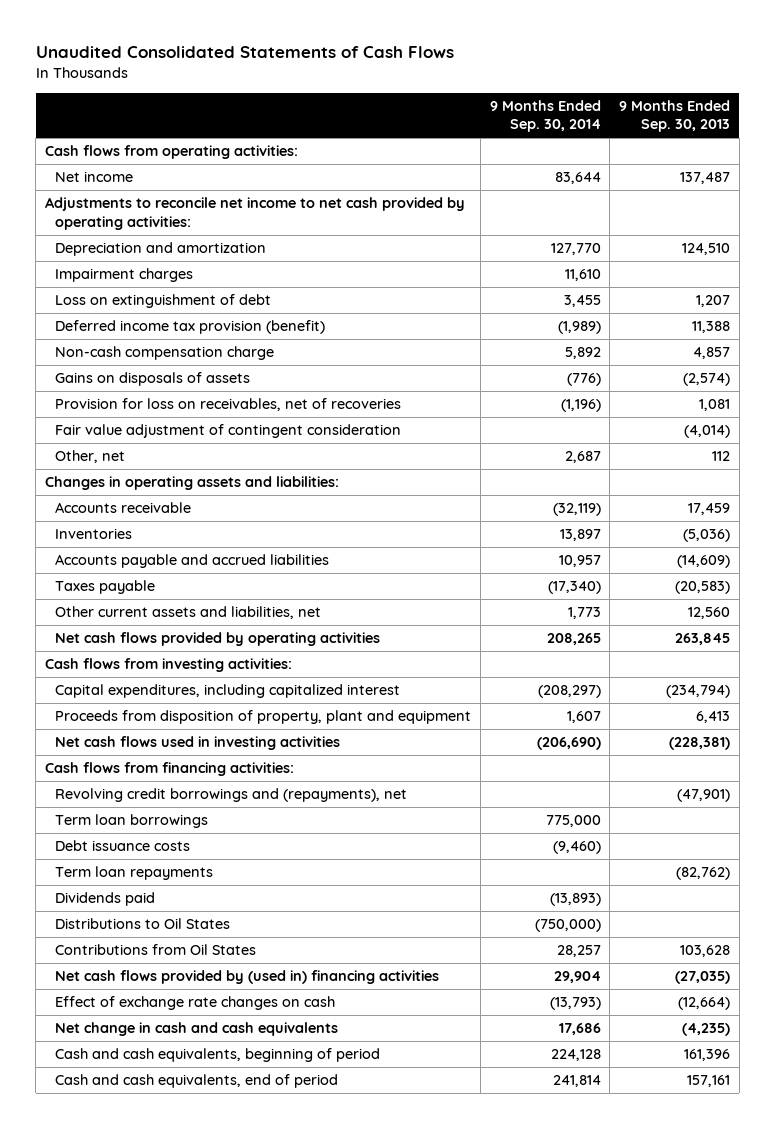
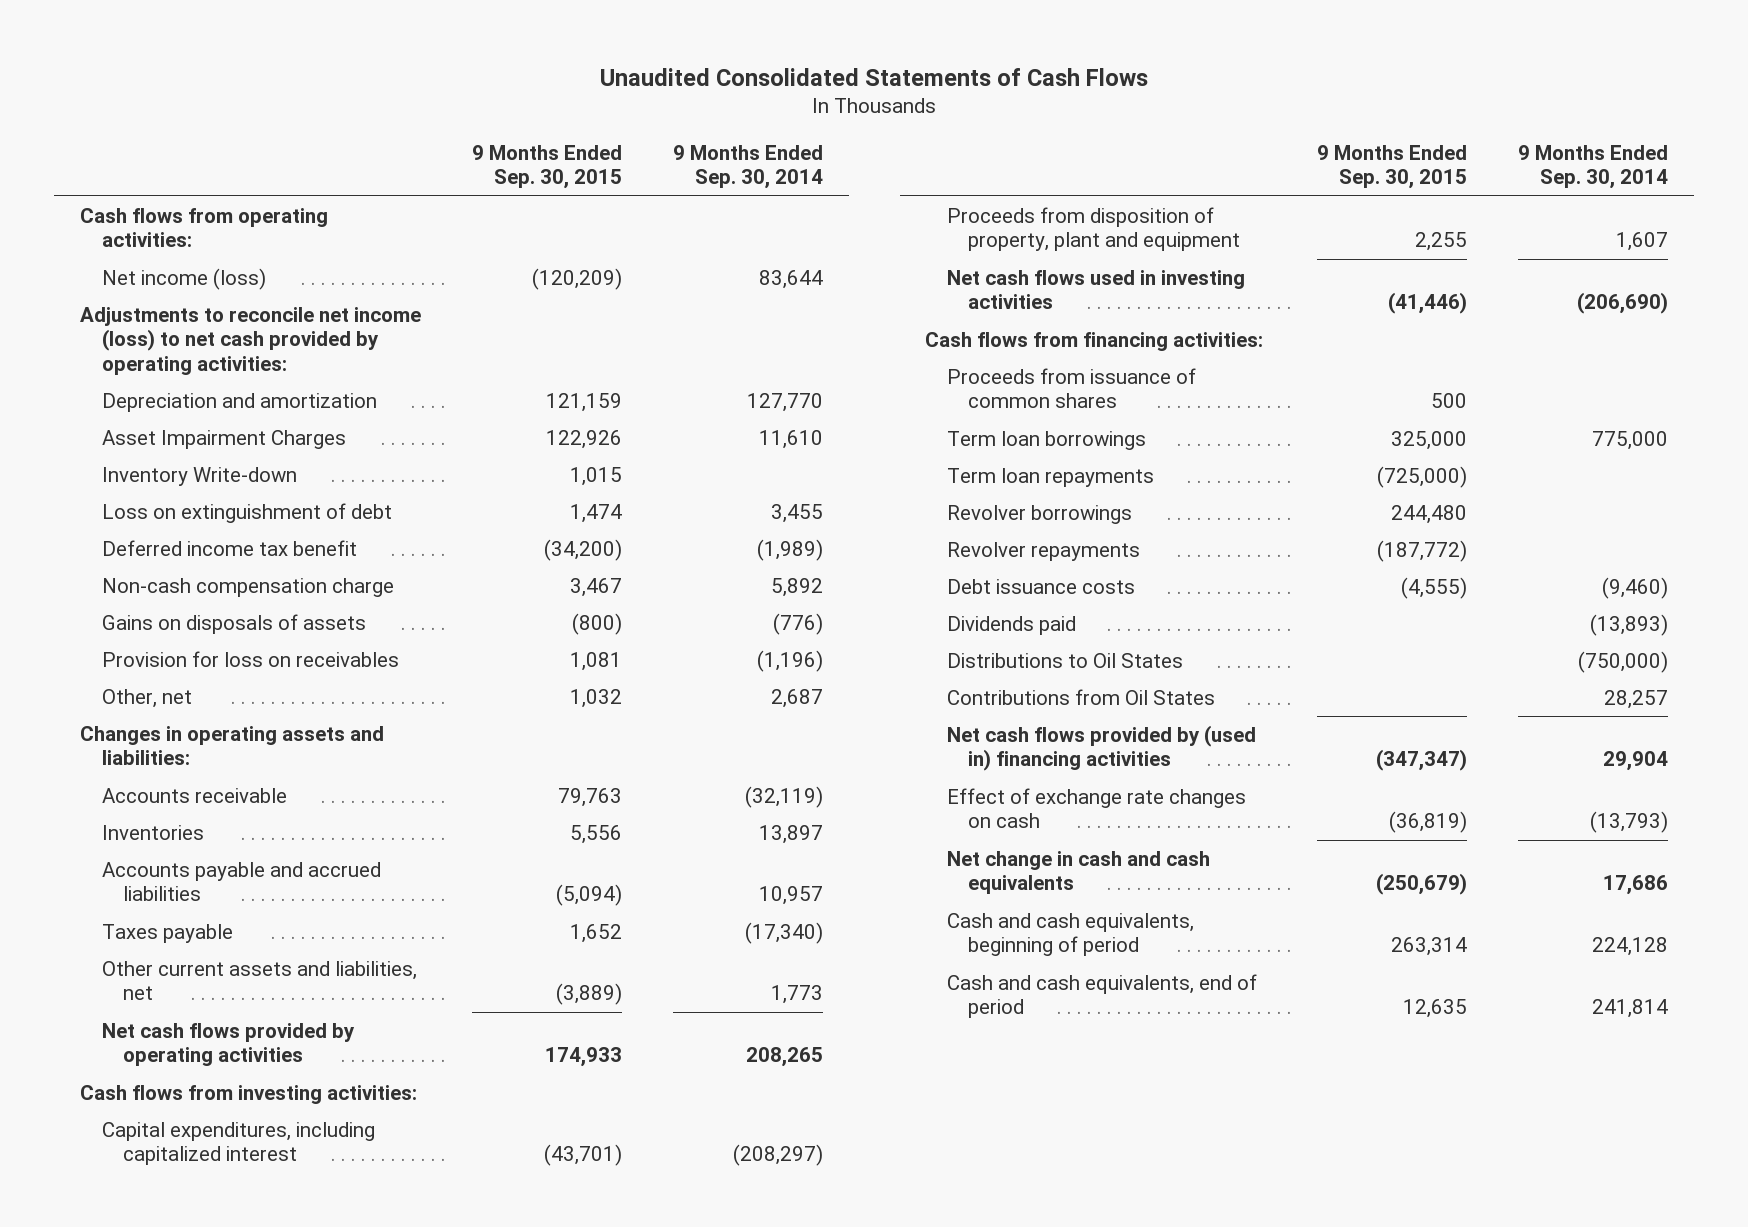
- | 9 Months Ended Sep. 30, 2014 | 9 Months Ended Sep. 30, 2013
+ | 9 Months Ended Sep. 30, 2015 | 9 Months Ended Sep. 30, 2014
- Net income | 83,644 | 137,487
- Adjustments to reconcile net income to net cash provided by operating activities:
+ Net income (loss) | (120,209) | 83,644
+ Adjustments to reconcile net income (loss) to net cash provided by operating activities:
- Impairment charges | 11,610 |
+ Asset Impairment Charges | 122,926 | 11,610
+ Inventory Write-down | 1,015 |
- Deferred income tax provision (benefit) | (1,989) | 11,388
+ Deferred income tax benefit | (34,200) | (1,989)
- Provision for loss on receivables, net of recoveries | (1,196) | 1,081
- Fair value adjustment of contingent consideration | | (4,014)
+ Provision for loss on receivables | 1,081 | (1,196)
- Revolving credit borrowings and (repayments), net | | (47,901)
+ Proceeds from issuance of common shares | 500 |
+ Revolver borrowings | 244,480 |
+ Revolver repayments | (187,772) |
moved down: Debt issuance costs | (4,555) | (9,460)

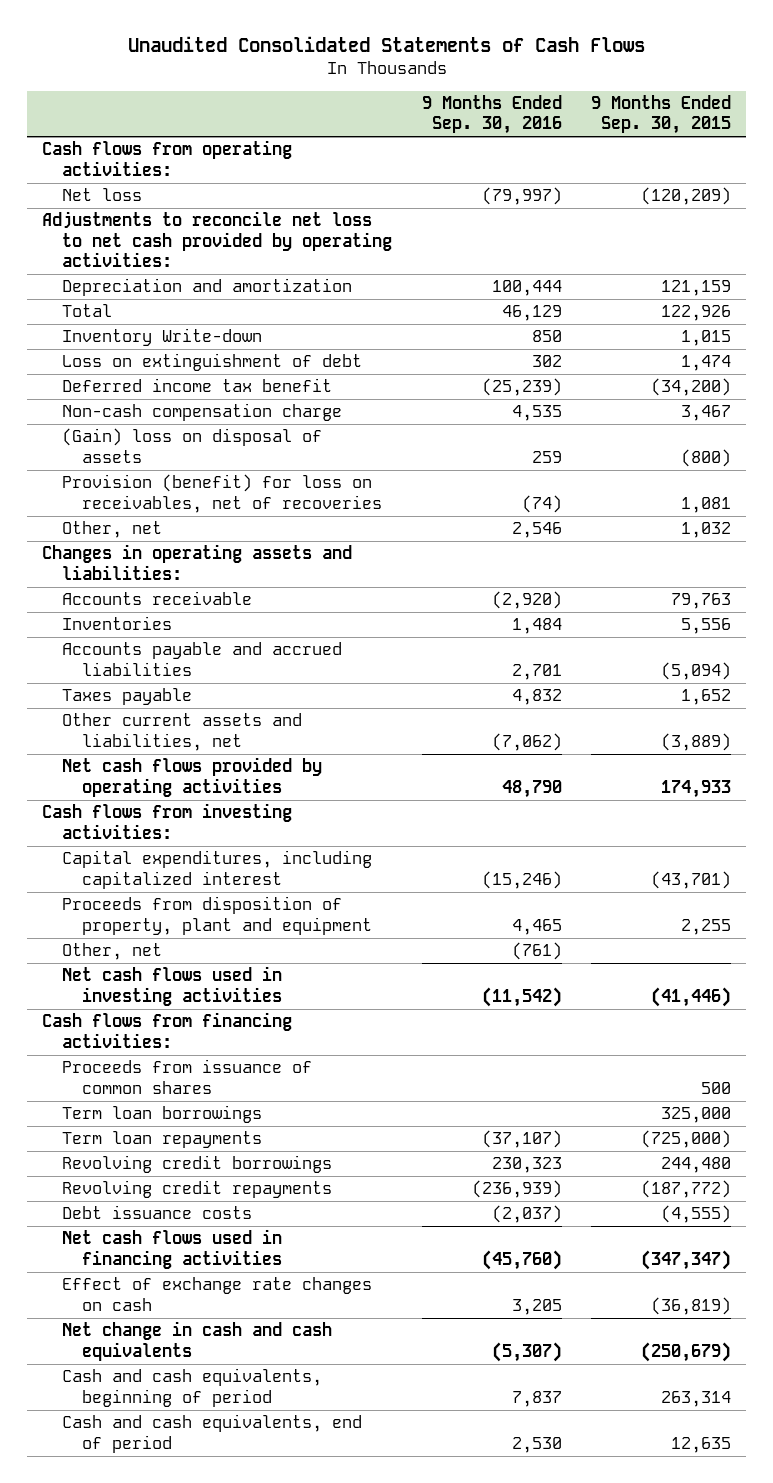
- | 9 Months Ended Sep. 30, 2015 | 9 Months Ended Sep. 30, 2014
+ | 9 Months Ended Sep. 30, 2016 | 9 Months Ended Sep. 30, 2015
- Net income (loss) | (120,209) | 83,644
- Adjustments to reconcile net income (loss) to net cash provided by operating activities:
+ Net loss | (79,997) | (120,209)
+ Adjustments to reconcile net loss to net cash provided by operating activities:
- Asset Impairment Charges | 122,926 | 11,610
+ Total | 46,129 | 122,926
- Gains on disposals of assets | (800) | (776)
- Provision for loss on receivables | 1,081 | (1,196)
+ (Gain) loss on disposal of assets | 259 | (800)
+ Provision (benefit) for loss on receivables, net of recoveries | (74) | 1,081
+ Other, net | (761) |
- Revolver borrowings | 244,480 |
- Revolver repayments | (187,772) |
+ Revolving credit borrowings | 230,323 | 244,480
+ Revolving credit repayments | (236,939) | (187,772)
- Dividends paid | | (13,893)
- Distributions to Oil States | | (750,000)
- Contributions from Oil States | | 28,257
- Net cash flows provided by (used in) financing activities | (347,347) | 29,904
+ Net cash flows used in financing activities | (45,760) | (347,347)

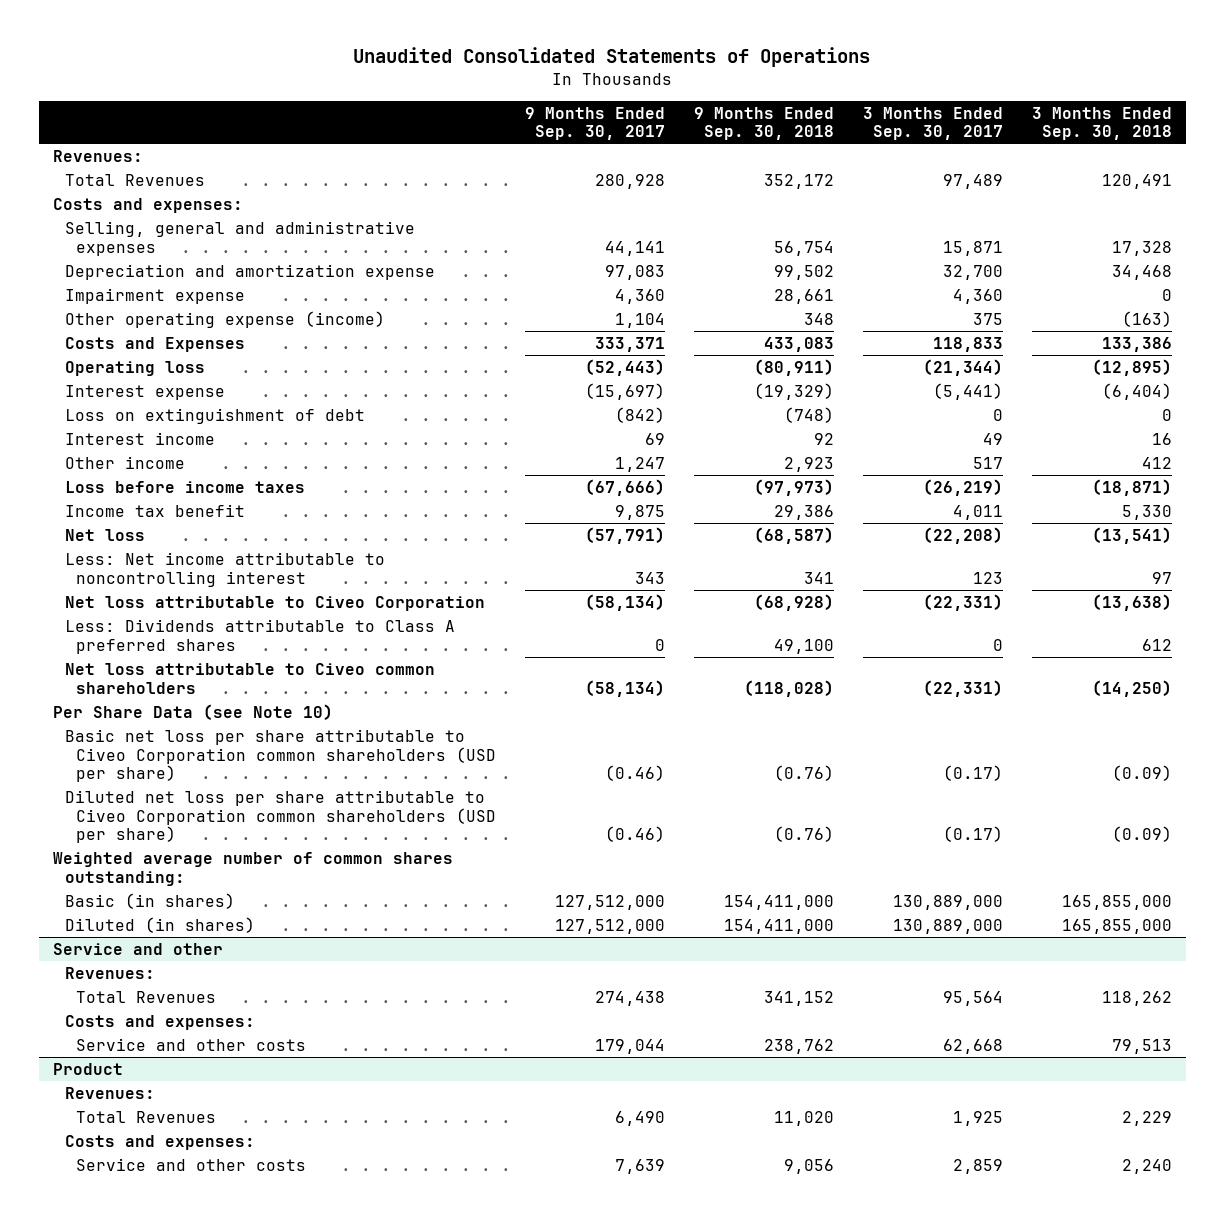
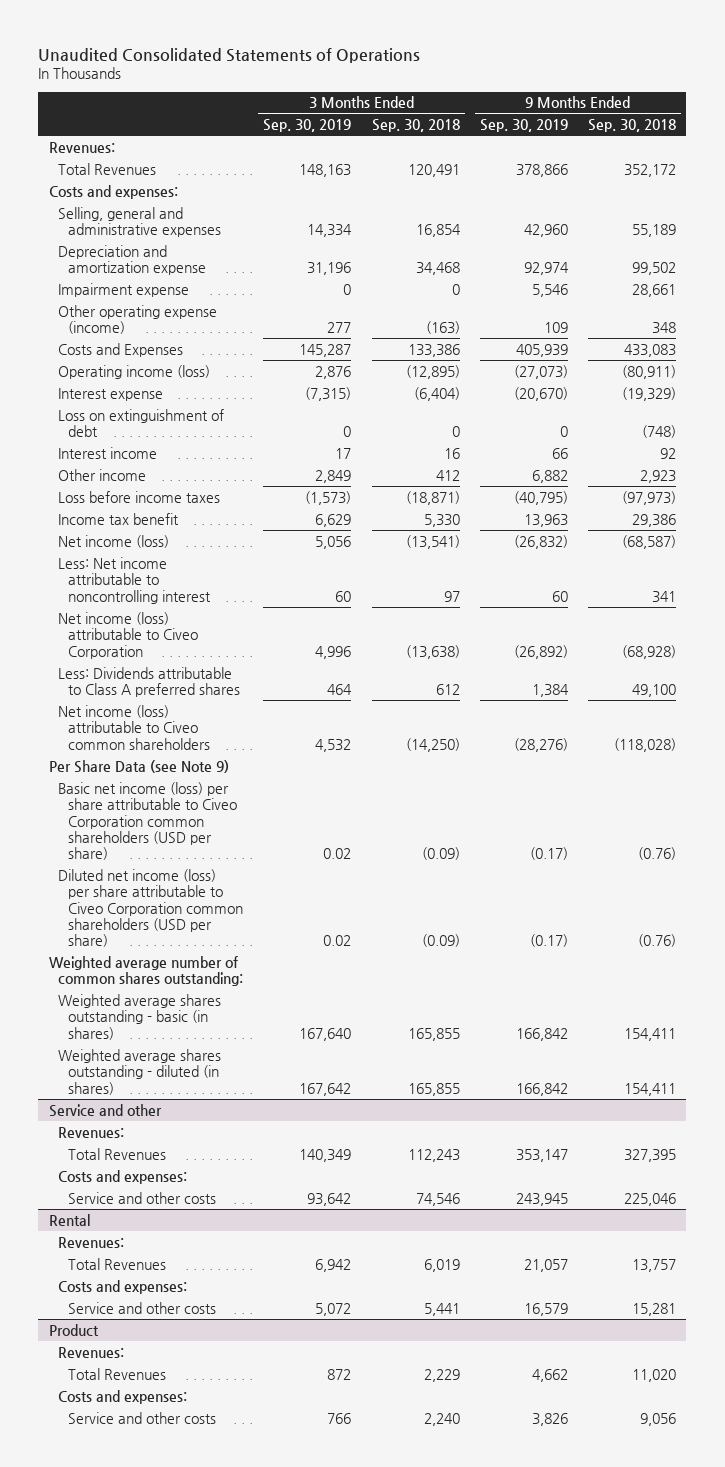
- | 9 Months Ended Sep. 30, 2017 | 9 Months Ended Sep. 30, 2018 | 3 Months Ended Sep. 30, 2017 | 3 Months Ended Sep. 30, 2018
+ | 3 Months Ended Sep. 30, 2019 | 3 Months Ended Sep. 30, 2018 | 9 Months Ended Sep. 30, 2019 | 9 Months Ended Sep. 30, 2018
- Selling, general and administrative expenses | 44,141 | 56,754 | 15,871 | 17,328
+ Selling, general and administrative expenses | 14,334 | 16,854 | 42,960 | 55,189
- Operating loss | (52,443) | (80,911) | (21,344) | (12,895)
+ Operating income (loss) | 2,876 | (12,895) | (27,073) | (80,911)
- Net loss | (57,791) | (68,587) | (22,208) | (13,541)
+ Net income (loss) | 5,056 | (13,541) | (26,832) | (68,587)
- Net loss attributable to Civeo Corporation | (58,134) | (68,928) | (22,331) | (13,638)
+ Net income (loss) attributable to Civeo Corporation | 4,996 | (13,638) | (26,892) | (68,928)
- Net loss attributable to Civeo common shareholders | (58,134) | (118,028) | (22,331) | (14,250)
- Per Share Data (see Note 10)
- Basic net loss per share attributable to Civeo Corporation common shareholders (USD per share) | (0.46) | (0.76) | (0.17) | (0.09)
- Diluted net loss per share attributable to Civeo Corporation common shareholders (USD per share) | (0.46) | (0.76) | (0.17) | (0.09)
+ Net income (loss) attributable to Civeo common shareholders | 4,532 | (14,250) | (28,276) | (118,028)
+ Per Share Data (see Note 9)
+ Basic net income (loss) per share attributable to Civeo Corporation common shareholders (USD per share) | 0.02 | (0.09) | (0.17) | (0.76)
+ Diluted net income (loss) per share attributable to Civeo Corporation common shareholders (USD per share) | 0.02 | (0.09) | (0.17) | (0.76)
- Basic (in shares) | 127,512,000 | 154,411,000 | 130,889,000 | 165,855,000
- Diluted (in shares) | 127,512,000 | 154,411,000 | 130,889,000 | 165,855,000
+ Weighted average shares outstanding - basic (in shares) | 167,640 | 165,855 | 166,842 | 154,411
+ Weighted average shares outstanding - diluted (in shares) | 167,642 | 165,855 | 166,842 | 154,411
@ Service and other
- Total Revenues | 274,438 | 341,152 | 95,564 | 118,262
+ Total Revenues | 140,349 | 112,243 | 353,147 | 327,395
- Service and other costs | 179,044 | 238,762 | 62,668 | 79,513
+ Service and other costs | 93,642 | 74,546 | 243,945 | 225,046
+ Rental
+ Revenues:
+ Total Revenues | 6,942 | 6,019 | 21,057 | 13,757
+ Costs and expenses:
+ Service and other costs | 5,072 | 5,441 | 16,579 | 15,281

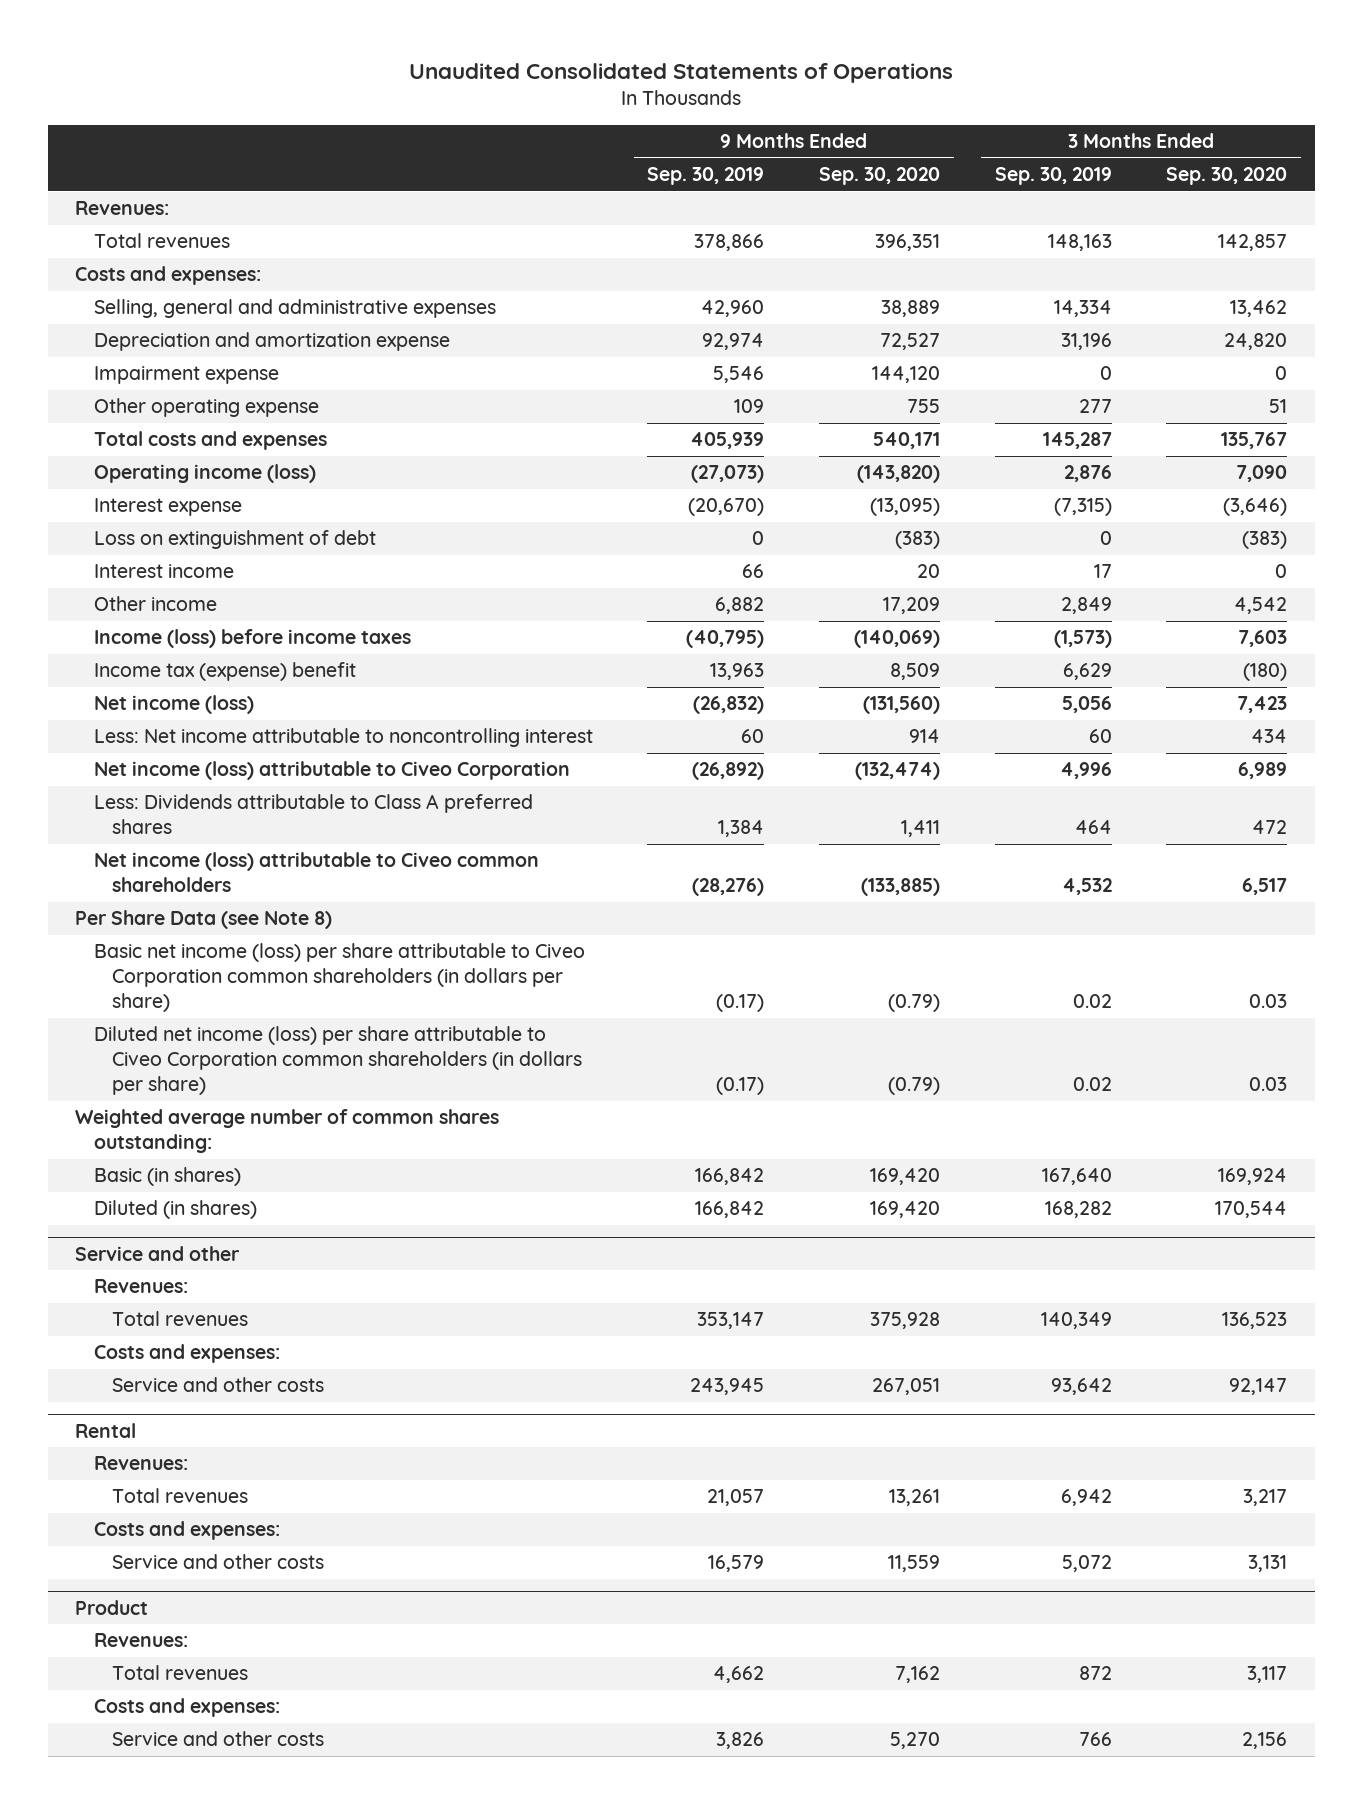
- | 3 Months Ended Sep. 30, 2019 | 3 Months Ended Sep. 30, 2018 | 9 Months Ended Sep. 30, 2019 | 9 Months Ended Sep. 30, 2018
+ | 9 Months Ended Sep. 30, 2019 | 9 Months Ended Sep. 30, 2020 | 3 Months Ended Sep. 30, 2019 | 3 Months Ended Sep. 30, 2020
- Total Revenues | 148,163 | 120,491 | 378,866 | 352,172
+ Total revenues | 378,866 | 396,351 | 148,163 | 142,857
- Other operating expense (income) | 277 | (163) | 109 | 348
- Costs and Expenses | 145,287 | 133,386 | 405,939 | 433,083
+ Other operating expense | 109 | 755 | 277 | 51
+ Total costs and expenses | 405,939 | 540,171 | 145,287 | 135,767
- Loss before income taxes | (1,573) | (18,871) | (40,795) | (97,973)
- Income tax benefit | 6,629 | 5,330 | 13,963 | 29,386
+ Income (loss) before income taxes | (40,795) | (140,069) | (1,573) | 7,603
+ Income tax (expense) benefit | 13,963 | 8,509 | 6,629 | (180)
- Per Share Data (see Note 9)
- Basic net income (loss) per share attributable to Civeo Corporation common shareholders (USD per share) | 0.02 | (0.09) | (0.17) | (0.76)
- Diluted net income (loss) per share attributable to Civeo Corporation common shareholders (USD per share) | 0.02 | (0.09) | (0.17) | (0.76)
+ Per Share Data (see Note 8)
+ Basic net income (loss) per share attributable to Civeo Corporation common shareholders (in dollars per share) | (0.17) | (0.79) | 0.02 | 0.03
+ Diluted net income (loss) per share attributable to Civeo Corporation common shareholders (in dollars per share) | (0.17) | (0.79) | 0.02 | 0.03
- Weighted average shares outstanding - basic (in shares) | 167,640 | 165,855 | 166,842 | 154,411
- Weighted average shares outstanding - diluted (in shares) | 167,642 | 165,855 | 166,842 | 154,411
+ Basic (in shares) | 166,842 | 169,420 | 167,640 | 169,924
+ Diluted (in shares) | 166,842 | 169,420 | 168,282 | 170,544
@ Service and other
- Total Revenues | 140,349 | 112,243 | 353,147 | 327,395
+ Total revenues | 353,147 | 375,928 | 140,349 | 136,523
@ Rental
- Total Revenues | 6,942 | 6,019 | 21,057 | 13,757
+ Total revenues | 21,057 | 13,261 | 6,942 | 3,217
@ Product
- Total Revenues | 872 | 2,229 | 4,662 | 11,020
+ Total revenues | 4,662 | 7,162 | 872 | 3,117

